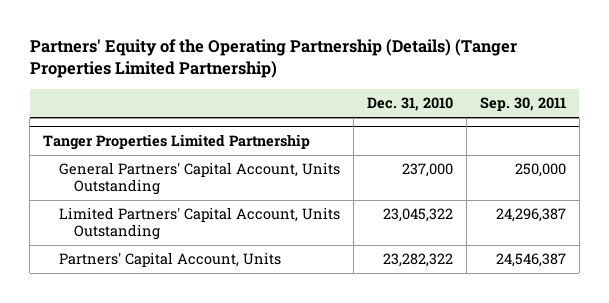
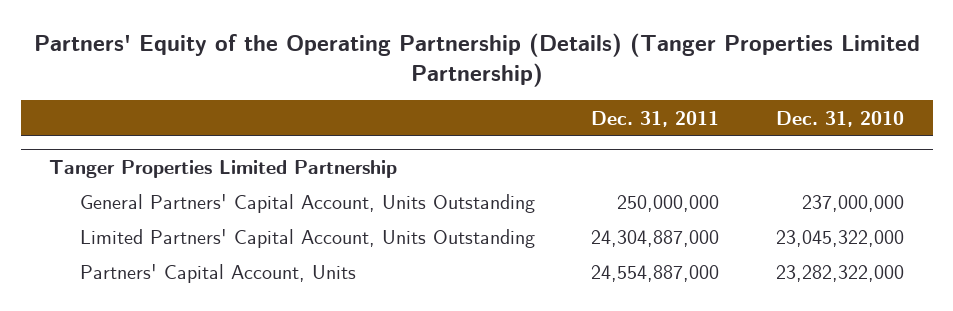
- | Dec. 31, 2010 | Sep. 30, 2011
+ | Dec. 31, 2011 | Dec. 31, 2010
@ Tanger Properties Limited Partnership
- General Partners' Capital Account, Units Outstanding | 237,000 | 250,000
- Limited Partners' Capital Account, Units Outstanding | 23,045,322 | 24,296,387
- Partners' Capital Account, Units | 23,282,322 | 24,546,387
+ General Partners' Capital Account, Units Outstanding | 250,000,000 | 237,000,000
+ Limited Partners' Capital Account, Units Outstanding | 24,304,887,000 | 23,045,322,000
+ Partners' Capital Account, Units | 24,554,887,000 | 23,282,322,000

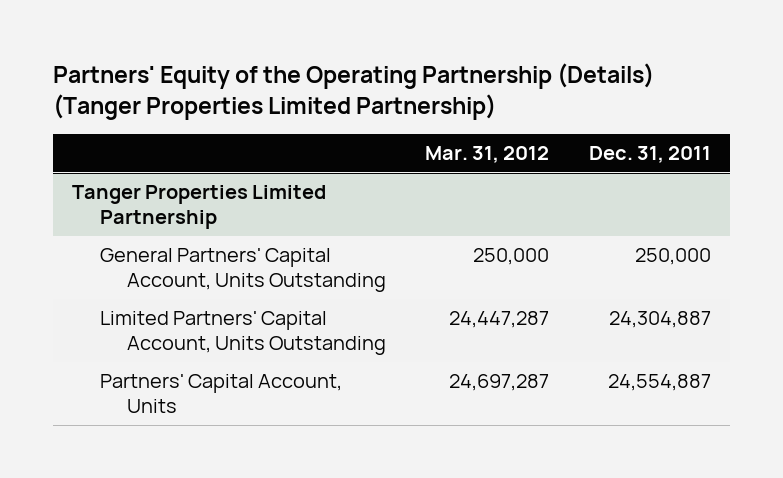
- | Dec. 31, 2011 | Dec. 31, 2010
+ | Mar. 31, 2012 | Dec. 31, 2011
@ Tanger Properties Limited Partnership
- General Partners' Capital Account, Units Outstanding | 250,000,000 | 237,000,000
- Limited Partners' Capital Account, Units Outstanding | 24,304,887,000 | 23,045,322,000
- Partners' Capital Account, Units | 24,554,887,000 | 23,282,322,000
+ General Partners' Capital Account, Units Outstanding | 250,000 | 250,000
+ Limited Partners' Capital Account, Units Outstanding | 24,447,287 | 24,304,887
+ Partners' Capital Account, Units | 24,697,287 | 24,554,887

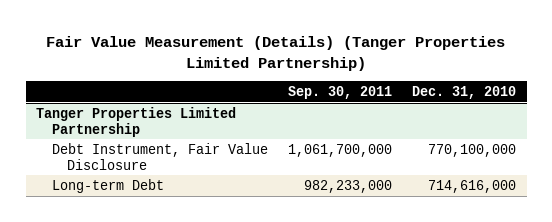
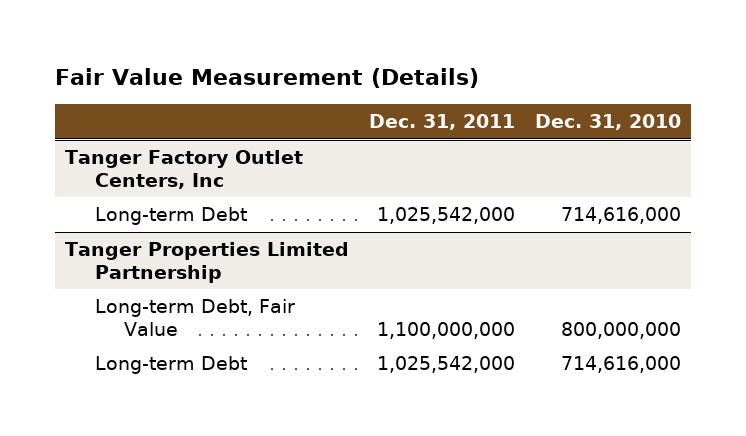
- Fair Value Measurement (Details) (Tanger Properties Limited Partnership)
+ Fair Value Measurement (Details)
- | Sep. 30, 2011 | Dec. 31, 2010
+ | Dec. 31, 2011 | Dec. 31, 2010
+ Tanger Factory Outlet Centers, Inc
+ Long-term Debt | 1,025,542,000 | 714,616,000
@ Tanger Properties Limited Partnership
- Debt Instrument, Fair Value Disclosure | 1,061,700,000 | 770,100,000
+ Long-term Debt, Fair Value | 1,100,000,000 | 800,000,000

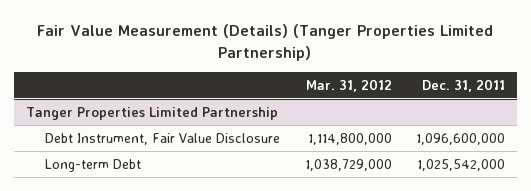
- Fair Value Measurement (Details)
+ Fair Value Measurement (Details) (Tanger Properties Limited Partnership)
- | Dec. 31, 2011 | Dec. 31, 2010
+ | Mar. 31, 2012 | Dec. 31, 2011
- Tanger Factory Outlet Centers, Inc
- Long-term Debt | 1,025,542,000 | 714,616,000
@ Tanger Properties Limited Partnership
- Long-term Debt, Fair Value | 1,100,000,000 | 800,000,000
+ Debt Instrument, Fair Value Disclosure | 1,114,800,000 | 1,096,600,000

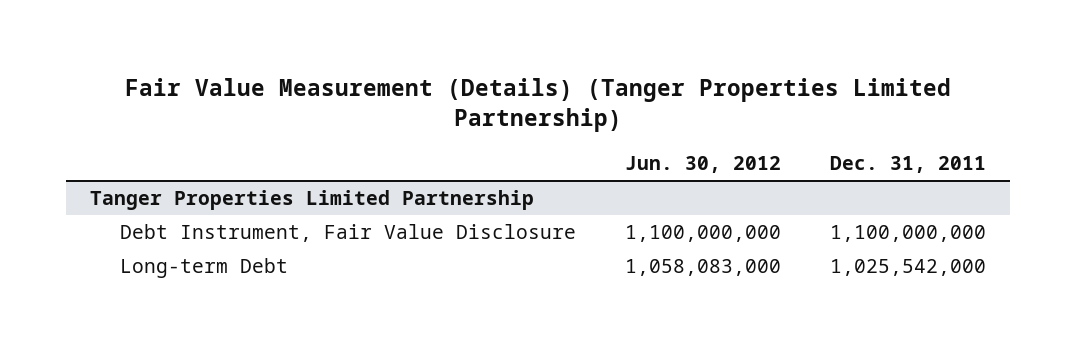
- | Mar. 31, 2012 | Dec. 31, 2011
+ | Jun. 30, 2012 | Dec. 31, 2011
@ Tanger Properties Limited Partnership
- Debt Instrument, Fair Value Disclosure | 1,114,800,000 | 1,096,600,000
+ Debt Instrument, Fair Value Disclosure | 1,100,000,000 | 1,100,000,000

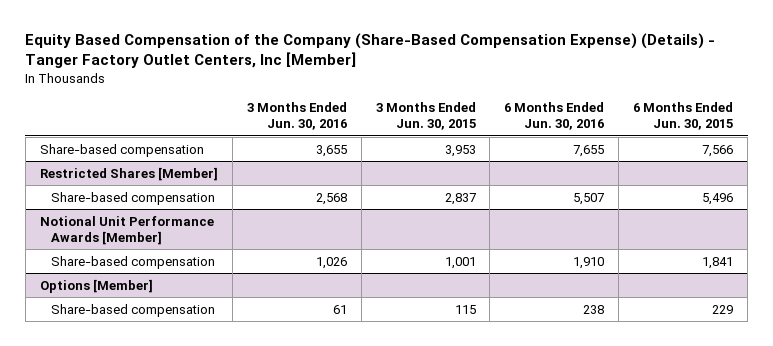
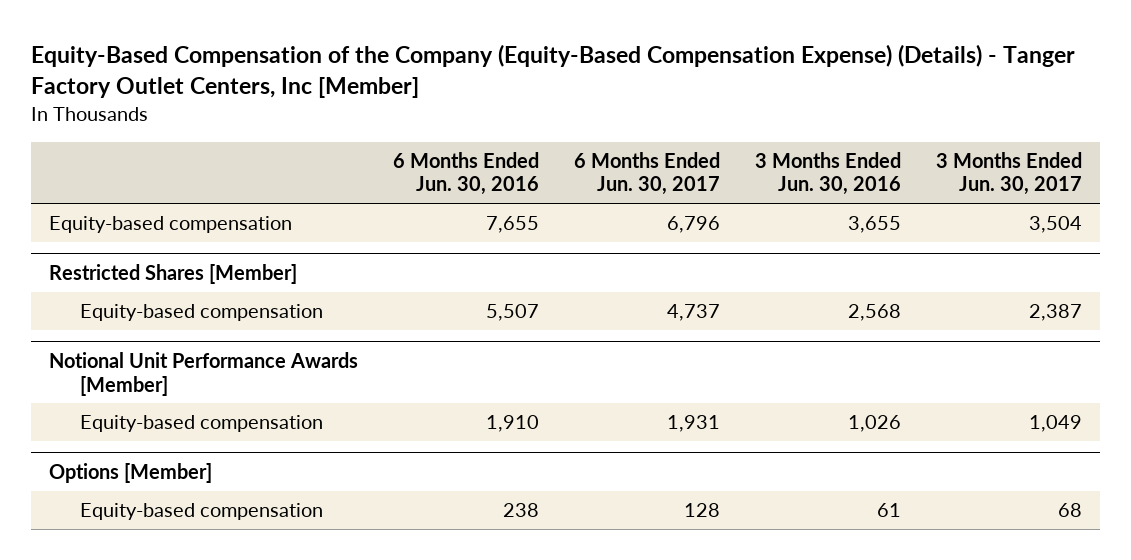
- Equity Based Compensation of the Company (Share-Based Compensation Expense) (Details) - Tanger Factory Outlet Centers, Inc [Member]
+ Equity-Based Compensation of the Company (Equity-Based Compensation Expense) (Details) - Tanger Factory Outlet Centers, Inc [Member]
- | 3 Months Ended Jun. 30, 2016 | 3 Months Ended Jun. 30, 2015 | 6 Months Ended Jun. 30, 2016 | 6 Months Ended Jun. 30, 2015
+ | 6 Months Ended Jun. 30, 2016 | 6 Months Ended Jun. 30, 2017 | 3 Months Ended Jun. 30, 2016 | 3 Months Ended Jun. 30, 2017
- Share-based compensation | 3,655 | 3,953 | 7,655 | 7,566
+ Equity-based compensation | 7,655 | 6,796 | 3,655 | 3,504
@ Restricted Shares [Member]
- Share-based compensation | 2,568 | 2,837 | 5,507 | 5,496
+ Equity-based compensation | 5,507 | 4,737 | 2,568 | 2,387
@ Notional Unit Performance Awards [Member]
- Share-based compensation | 1,026 | 1,001 | 1,910 | 1,841
+ Equity-based compensation | 1,910 | 1,931 | 1,026 | 1,049
@ Options [Member]
- Share-based compensation | 61 | 115 | 238 | 229
+ Equity-based compensation | 238 | 128 | 61 | 68

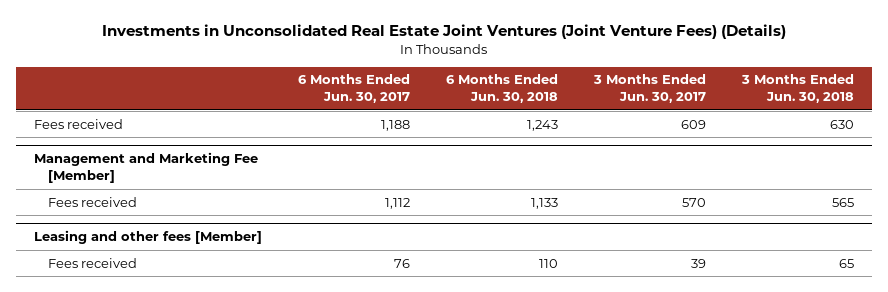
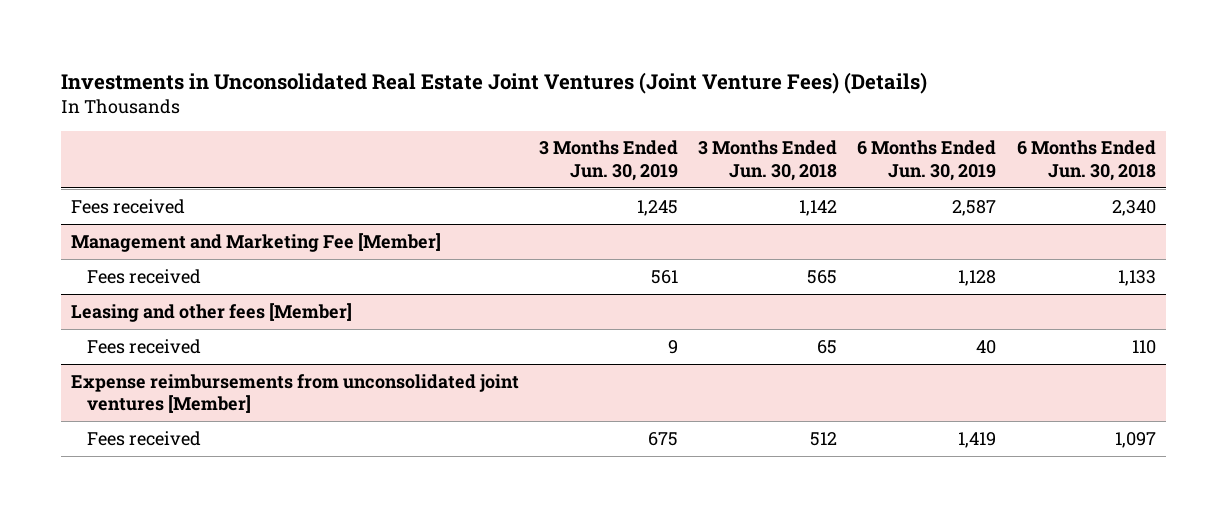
- | 6 Months Ended Jun. 30, 2017 | 6 Months Ended Jun. 30, 2018 | 3 Months Ended Jun. 30, 2017 | 3 Months Ended Jun. 30, 2018
+ | 3 Months Ended Jun. 30, 2019 | 3 Months Ended Jun. 30, 2018 | 6 Months Ended Jun. 30, 2019 | 6 Months Ended Jun. 30, 2018
- Fees received | 1,188 | 1,243 | 609 | 630
+ Fees received | 1,245 | 1,142 | 2,587 | 2,340
+ Expense reimbursements from unconsolidated joint ventures [Member]
+ Fees received | 675 | 512 | 1,419 | 1,097

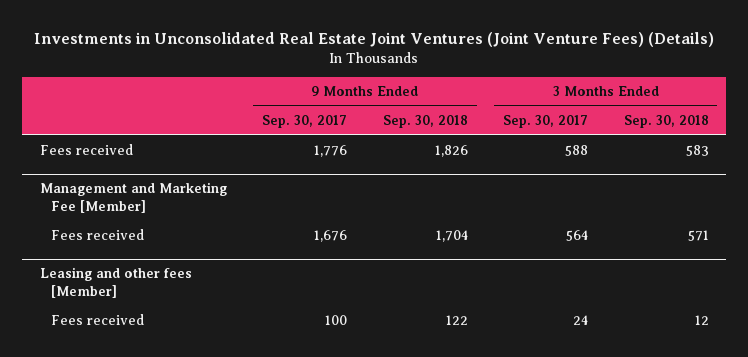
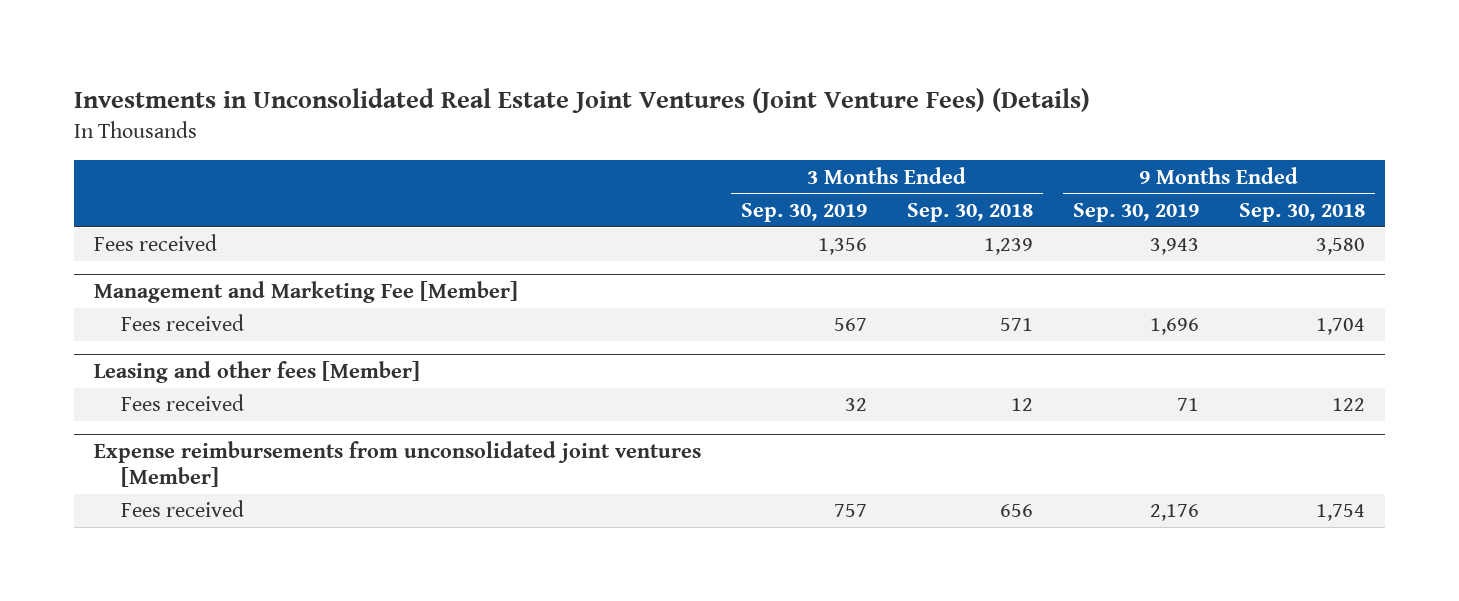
- | 9 Months Ended Sep. 30, 2017 | 9 Months Ended Sep. 30, 2018 | 3 Months Ended Sep. 30, 2017 | 3 Months Ended Sep. 30, 2018
+ | 3 Months Ended Sep. 30, 2019 | 3 Months Ended Sep. 30, 2018 | 9 Months Ended Sep. 30, 2019 | 9 Months Ended Sep. 30, 2018
- Fees received | 1,776 | 1,826 | 588 | 583
+ Fees received | 1,356 | 1,239 | 3,943 | 3,580
+ Expense reimbursements from unconsolidated joint ventures [Member]
+ Fees received | 757 | 656 | 2,176 | 1,754

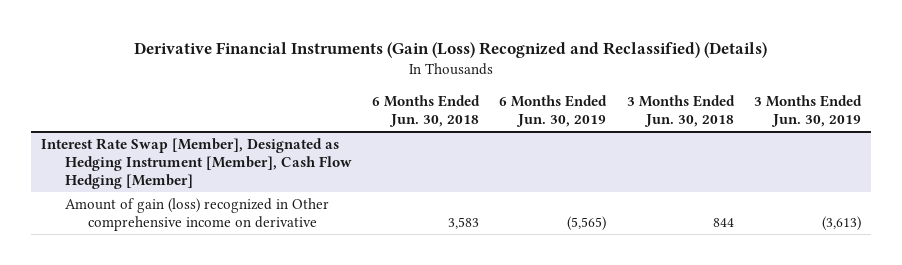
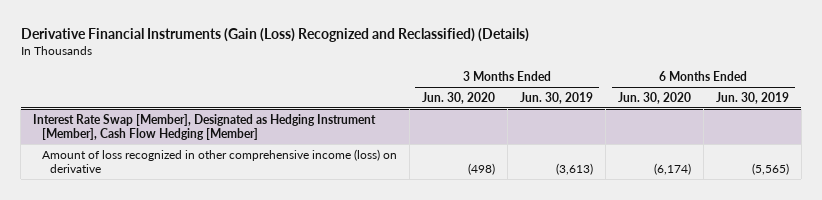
- | 6 Months Ended Jun. 30, 2018 | 6 Months Ended Jun. 30, 2019 | 3 Months Ended Jun. 30, 2018 | 3 Months Ended Jun. 30, 2019
+ | 3 Months Ended Jun. 30, 2020 | 3 Months Ended Jun. 30, 2019 | 6 Months Ended Jun. 30, 2020 | 6 Months Ended Jun. 30, 2019
@ Interest Rate Swap [Member], Designated as Hedging Instrument [Member], Cash Flow Hedging [Member]
- Amount of gain (loss) recognized in Other comprehensive income on derivative | 3,583 | (5,565) | 844 | (3,613)
+ Amount of loss recognized in other comprehensive income (loss) on derivative | (498) | (3,613) | (6,174) | (5,565)

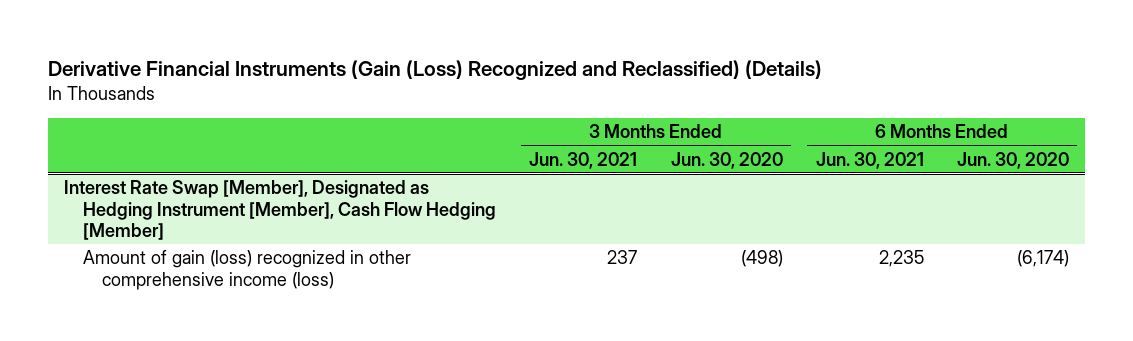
- | 3 Months Ended Jun. 30, 2020 | 3 Months Ended Jun. 30, 2019 | 6 Months Ended Jun. 30, 2020 | 6 Months Ended Jun. 30, 2019
+ | 3 Months Ended Jun. 30, 2021 | 3 Months Ended Jun. 30, 2020 | 6 Months Ended Jun. 30, 2021 | 6 Months Ended Jun. 30, 2020
@ Interest Rate Swap [Member], Designated as Hedging Instrument [Member], Cash Flow Hedging [Member]
- Amount of loss recognized in other comprehensive income (loss) on derivative | (498) | (3,613) | (6,174) | (5,565)
+ Amount of gain (loss) recognized in other comprehensive income (loss) | 237 | (498) | 2,235 | (6,174)

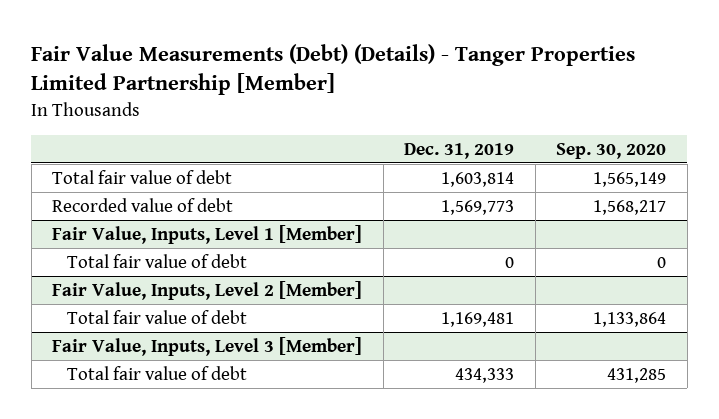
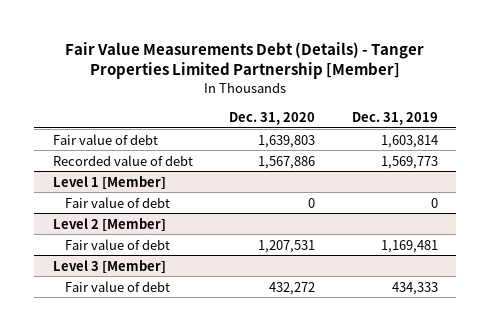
- Fair Value Measurements (Debt) (Details) - Tanger Properties Limited Partnership [Member]
+ Fair Value Measurements Debt (Details) - Tanger Properties Limited Partnership [Member]
- | Dec. 31, 2019 | Sep. 30, 2020
+ | Dec. 31, 2020 | Dec. 31, 2019
- Total fair value of debt | 1,603,814 | 1,565,149
+ Fair value of debt | 1,639,803 | 1,603,814
- Fair Value, Inputs, Level 1 [Member]
- Total fair value of debt | 0 | 0
- Fair Value, Inputs, Level 2 [Member]
- Total fair value of debt | 1,169,481 | 1,133,864
- Fair Value, Inputs, Level 3 [Member]
- Total fair value of debt | 434,333 | 431,285
+ Level 1 [Member]
+ Fair value of debt | 0 | 0
+ Level 2 [Member]
+ Fair value of debt | 1,207,531 | 1,169,481
+ Level 3 [Member]
+ Fair value of debt | 432,272 | 434,333

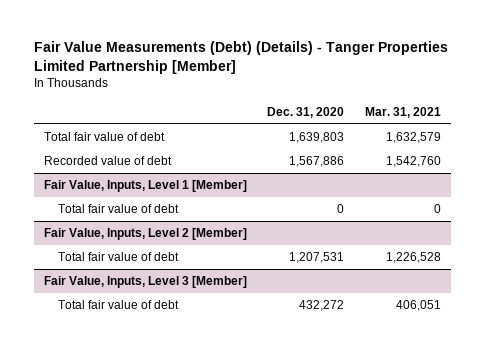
- Fair Value Measurements Debt (Details) - Tanger Properties Limited Partnership [Member]
+ Fair Value Measurements (Debt) (Details) - Tanger Properties Limited Partnership [Member]
- | Dec. 31, 2020 | Dec. 31, 2019
+ | Dec. 31, 2020 | Mar. 31, 2021
- Fair value of debt | 1,639,803 | 1,603,814
+ Total fair value of debt | 1,639,803 | 1,632,579
- Level 1 [Member]
- Fair value of debt | 0 | 0
- Level 2 [Member]
- Fair value of debt | 1,207,531 | 1,169,481
- Level 3 [Member]
- Fair value of debt | 432,272 | 434,333
+ Fair Value, Inputs, Level 1 [Member]
+ Total fair value of debt | 0 | 0
+ Fair Value, Inputs, Level 2 [Member]
+ Total fair value of debt | 1,207,531 | 1,226,528
+ Fair Value, Inputs, Level 3 [Member]
+ Total fair value of debt | 432,272 | 406,051

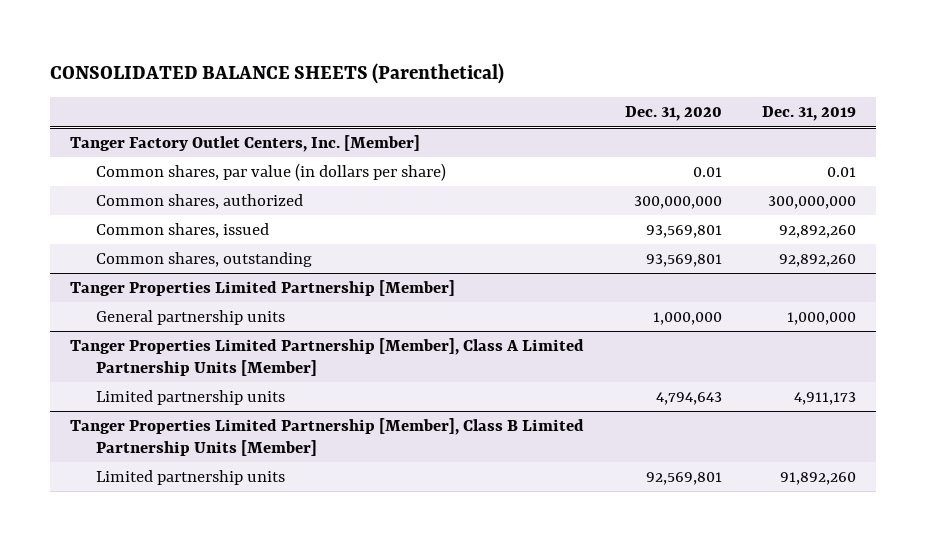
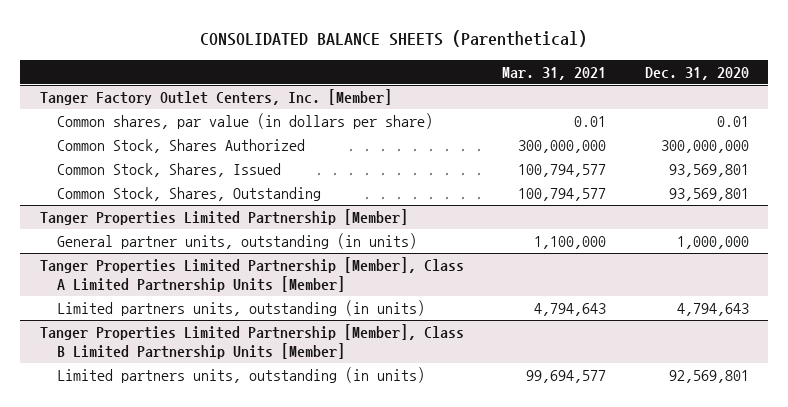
- | Dec. 31, 2020 | Dec. 31, 2019
+ | Mar. 31, 2021 | Dec. 31, 2020
@ Tanger Factory Outlet Centers, Inc. [Member]
- Common shares, authorized | 300,000,000 | 300,000,000
- Common shares, issued | 93,569,801 | 92,892,260
- Common shares, outstanding | 93,569,801 | 92,892,260
+ Common Stock, Shares Authorized | 300,000,000 | 300,000,000
+ Common Stock, Shares, Issued | 100,794,577 | 93,569,801
+ Common Stock, Shares, Outstanding | 100,794,577 | 93,569,801
@ Tanger Properties Limited Partnership [Member]
- General partnership units | 1,000,000 | 1,000,000
+ General partner units, outstanding (in units) | 1,100,000 | 1,000,000
@ Tanger Properties Limited Partnership [Member], Class A Limited Partnership Units [Member]
- Limited partnership units | 4,794,643 | 4,911,173
+ Limited partners units, outstanding (in units) | 4,794,643 | 4,794,643
@ Tanger Properties Limited Partnership [Member], Class B Limited Partnership Units [Member]
- Limited partnership units | 92,569,801 | 91,892,260
+ Limited partners units, outstanding (in units) | 99,694,577 | 92,569,801

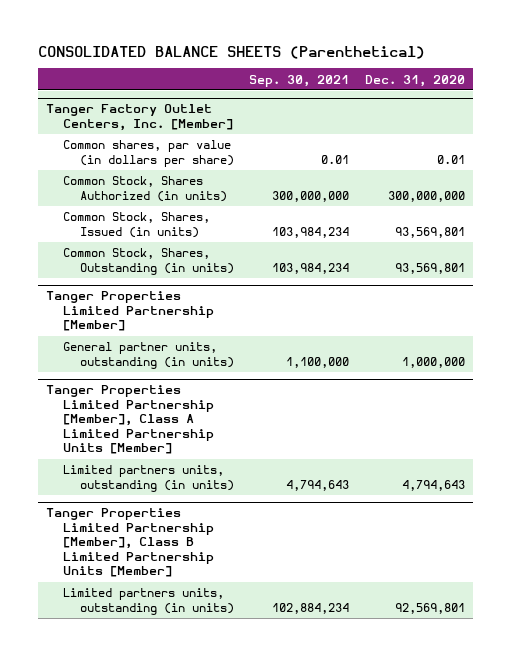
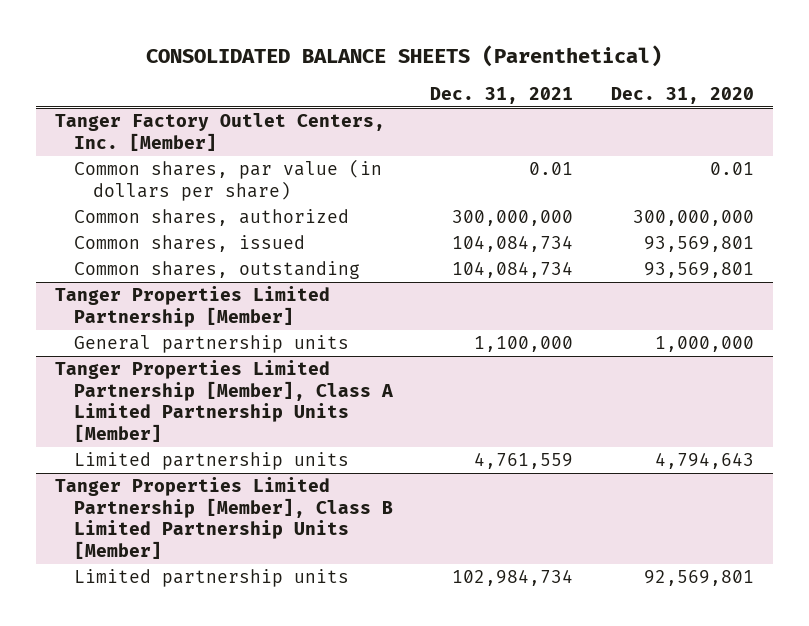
- | Sep. 30, 2021 | Dec. 31, 2020
+ | Dec. 31, 2021 | Dec. 31, 2020
@ Tanger Factory Outlet Centers, Inc. [Member]
- Common Stock, Shares Authorized (in units) | 300,000,000 | 300,000,000
- Common Stock, Shares, Issued (in units) | 103,984,234 | 93,569,801
- Common Stock, Shares, Outstanding (in units) | 103,984,234 | 93,569,801
+ Common shares, authorized | 300,000,000 | 300,000,000
+ Common shares, issued | 104,084,734 | 93,569,801
+ Common shares, outstanding | 104,084,734 | 93,569,801
@ Tanger Properties Limited Partnership [Member]
- General partner units, outstanding (in units) | 1,100,000 | 1,000,000
+ General partnership units | 1,100,000 | 1,000,000
@ Tanger Properties Limited Partnership [Member], Class A Limited Partnership Units [Member]
- Limited partners units, outstanding (in units) | 4,794,643 | 4,794,643
+ Limited partnership units | 4,761,559 | 4,794,643
@ Tanger Properties Limited Partnership [Member], Class B Limited Partnership Units [Member]
- Limited partners units, outstanding (in units) | 102,884,234 | 92,569,801
+ Limited partnership units | 102,984,734 | 92,569,801

